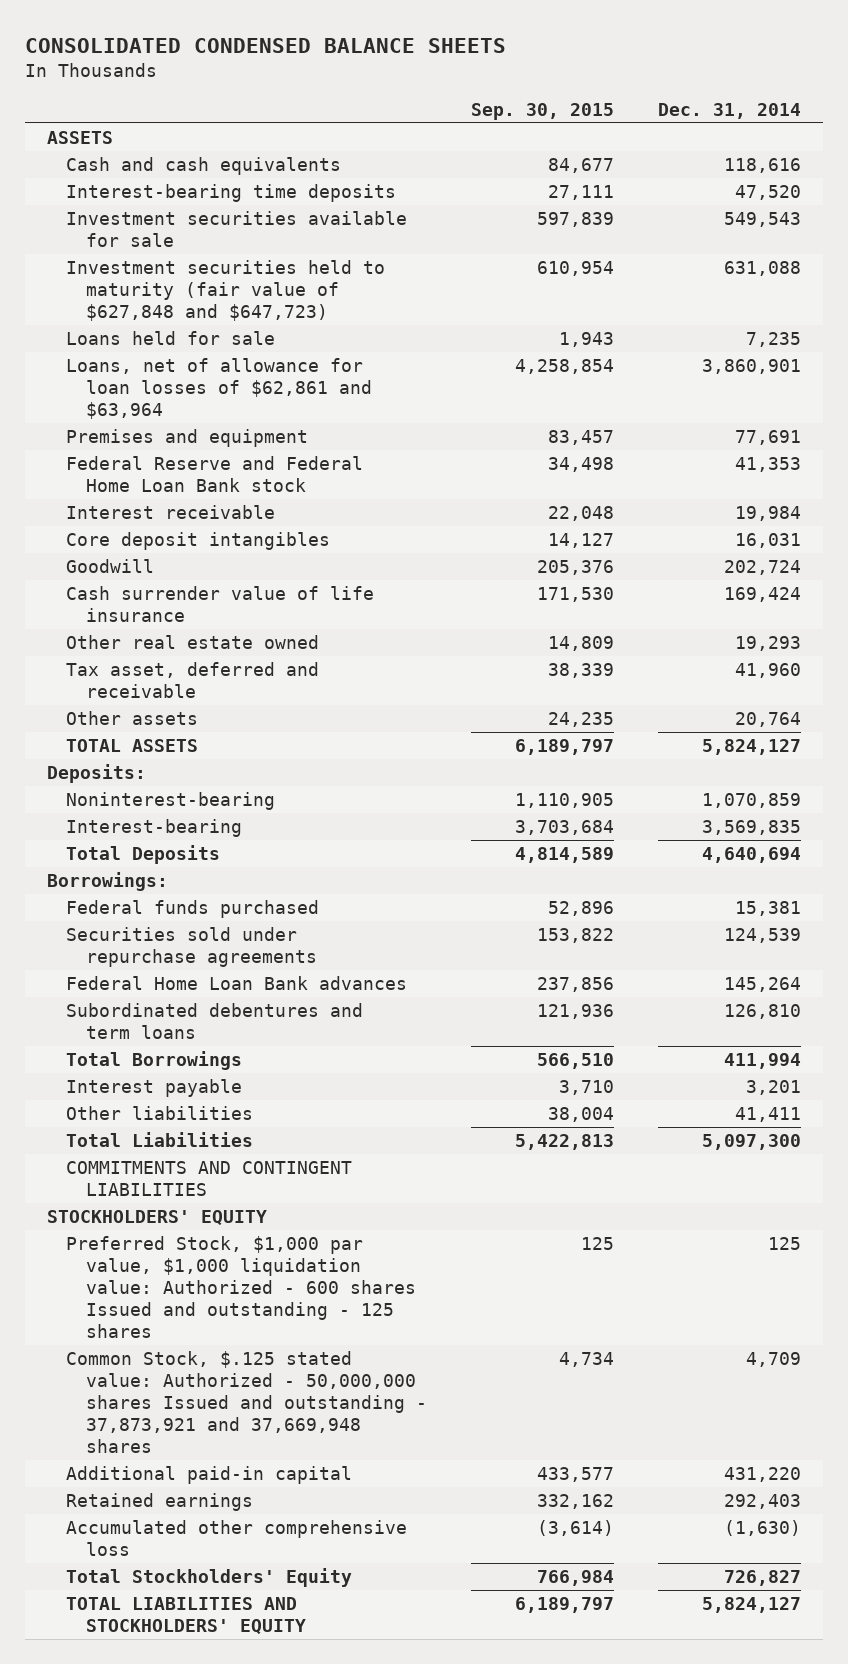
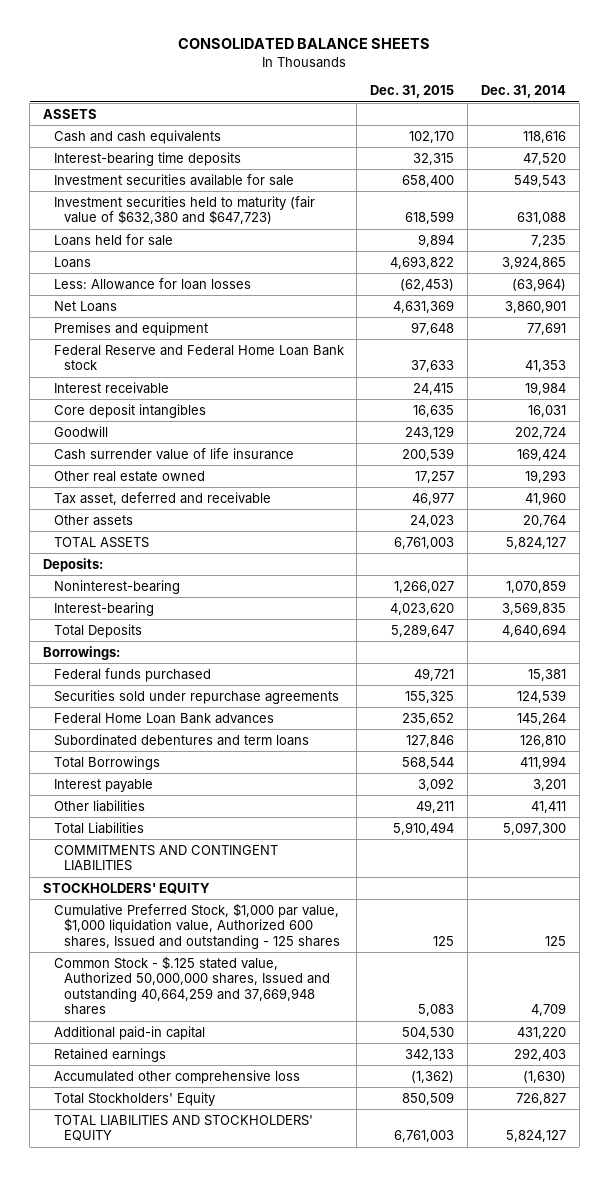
- CONSOLIDATED CONDENSED BALANCE SHEETS
+ CONSOLIDATED BALANCE SHEETS
- | Sep. 30, 2015 | Dec. 31, 2014
+ | Dec. 31, 2015 | Dec. 31, 2014
- Investment securities held to maturity (fair value of $627,848 and $647,723) | 610,954 | 631,088
+ Investment securities held to maturity (fair value of $632,380 and $647,723) | 618,599 | 631,088
- Loans, net of allowance for loan losses of $62,861 and $63,964 | 4,258,854 | 3,860,901
+ Loans | 4,693,822 | 3,924,865
+ Less: Allowance for loan losses | (62,453) | (63,964)
+ Net Loans | 4,631,369 | 3,860,901
- Preferred Stock, $1,000 par value, $1,000 liquidation value: Authorized - 600 shares Issued and outstanding - 125 shares | 125 | 125
- Common Stock, $.125 stated value: Authorized - 50,000,000 shares Issued and outstanding - 37,873,921 and 37,669,948 shares | 4,734 | 4,709
+ Cumulative Preferred Stock, $1,000 par value, $1,000 liquidation value, Authorized 600 shares, Issued and outstanding - 125 shares | 125 | 125
+ Common Stock - $.125 stated value, Authorized 50,000,000 shares, Issued and outstanding 40,664,259 and 37,669,948 shares | 5,083 | 4,709

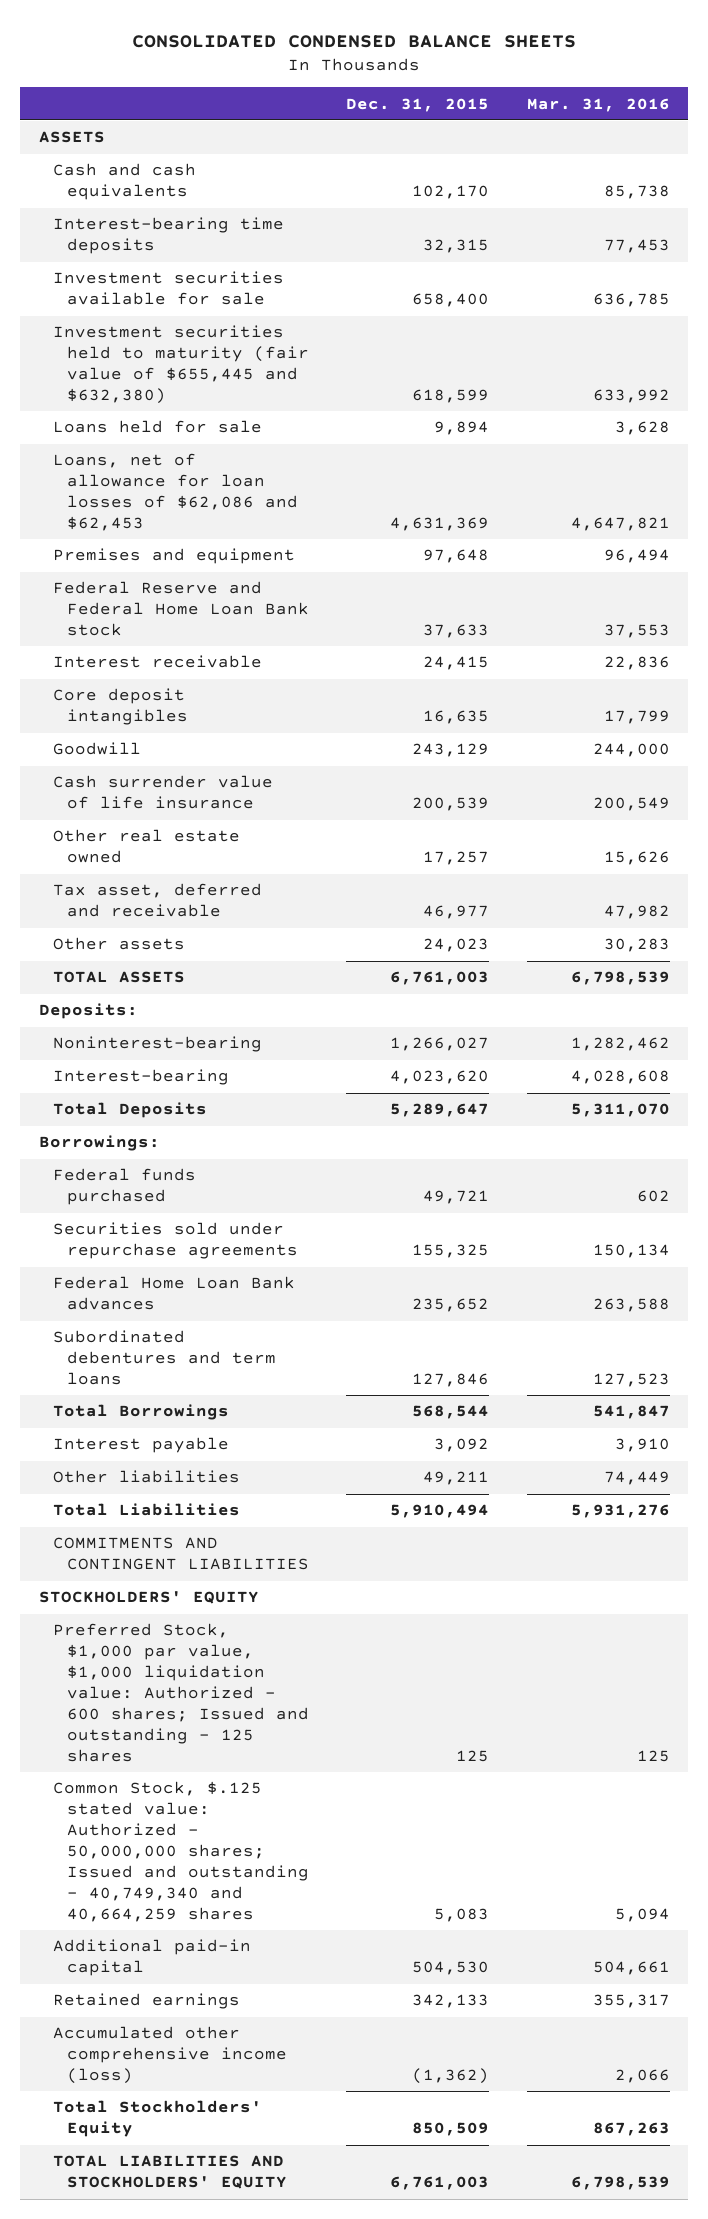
- CONSOLIDATED BALANCE SHEETS
+ CONSOLIDATED CONDENSED BALANCE SHEETS
- | Dec. 31, 2015 | Dec. 31, 2014
+ | Dec. 31, 2015 | Mar. 31, 2016
- Investment securities held to maturity (fair value of $632,380 and $647,723) | 618,599 | 631,088
+ Investment securities held to maturity (fair value of $655,445 and $632,380) | 618,599 | 633,992
- Loans | 4,693,822 | 3,924,865
- Less: Allowance for loan losses | (62,453) | (63,964)
- Net Loans | 4,631,369 | 3,860,901
+ Loans, net of allowance for loan losses of $62,086 and $62,453 | 4,631,369 | 4,647,821
- Cumulative Preferred Stock, $1,000 par value, $1,000 liquidation value, Authorized 600 shares, Issued and outstanding - 125 shares | 125 | 125
- Common Stock - $.125 stated value, Authorized 50,000,000 shares, Issued and outstanding 40,664,259 and 37,669,948 shares | 5,083 | 4,709
+ Preferred Stock, $1,000 par value, $1,000 liquidation value: Authorized - 600 shares; Issued and outstanding - 125 shares | 125 | 125
+ Common Stock, $.125 stated value: Authorized - 50,000,000 shares; Issued and outstanding - 40,749,340 and 40,664,259 shares | 5,083 | 5,094
- Accumulated other comprehensive loss | (1,362) | (1,630)
+ Accumulated other comprehensive income (loss) | (1,362) | 2,066

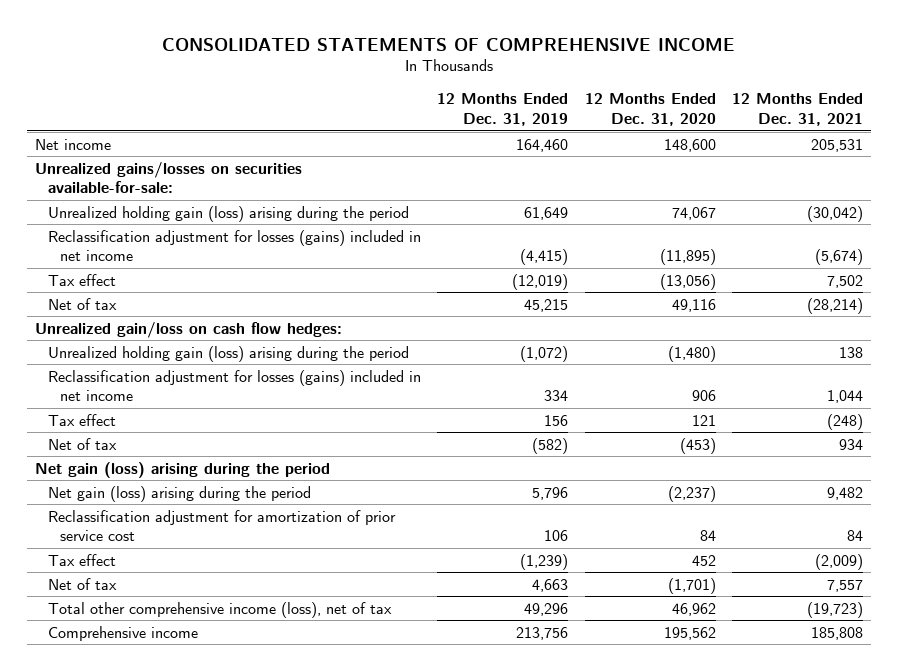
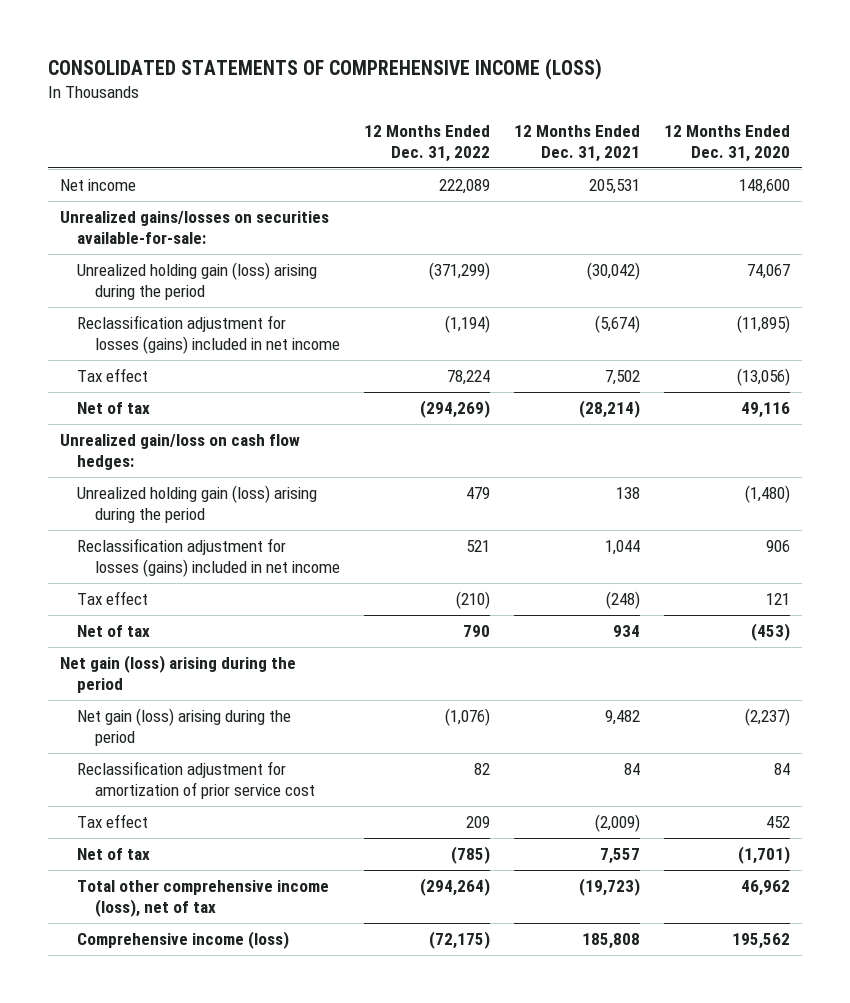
- CONSOLIDATED STATEMENTS OF COMPREHENSIVE INCOME
+ CONSOLIDATED STATEMENTS OF COMPREHENSIVE INCOME (LOSS)
- | 12 Months Ended Dec. 31, 2019 | 12 Months Ended Dec. 31, 2020 | 12 Months Ended Dec. 31, 2021
+ | 12 Months Ended Dec. 31, 2022 | 12 Months Ended Dec. 31, 2021 | 12 Months Ended Dec. 31, 2020
- Comprehensive income | 213,756 | 195,562 | 185,808
+ Comprehensive income (loss) | (72,175) | 185,808 | 195,562

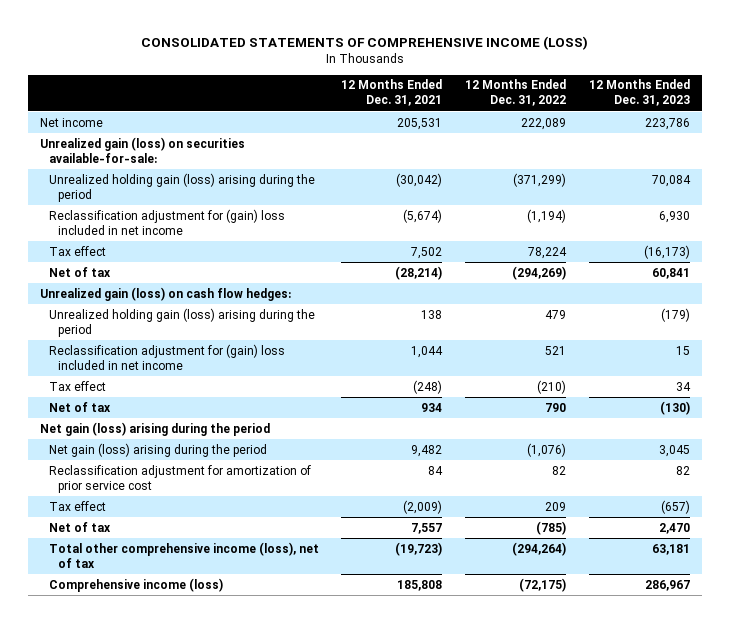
- | 12 Months Ended Dec. 31, 2022 | 12 Months Ended Dec. 31, 2021 | 12 Months Ended Dec. 31, 2020
+ | 12 Months Ended Dec. 31, 2021 | 12 Months Ended Dec. 31, 2022 | 12 Months Ended Dec. 31, 2023
- Unrealized gains/losses on securities available-for-sale:
+ Unrealized gain (loss) on securities available-for-sale:
- Reclassification adjustment for losses (gains) included in net income | (1,194) | (5,674) | (11,895)
+ Reclassification adjustment for (gain) loss included in net income | (5,674) | (1,194) | 6,930
- Unrealized gain/loss on cash flow hedges:
+ Unrealized gain (loss) on cash flow hedges:
- Reclassification adjustment for losses (gains) included in net income | 521 | 1,044 | 906
+ Reclassification adjustment for (gain) loss included in net income | 1,044 | 521 | 15

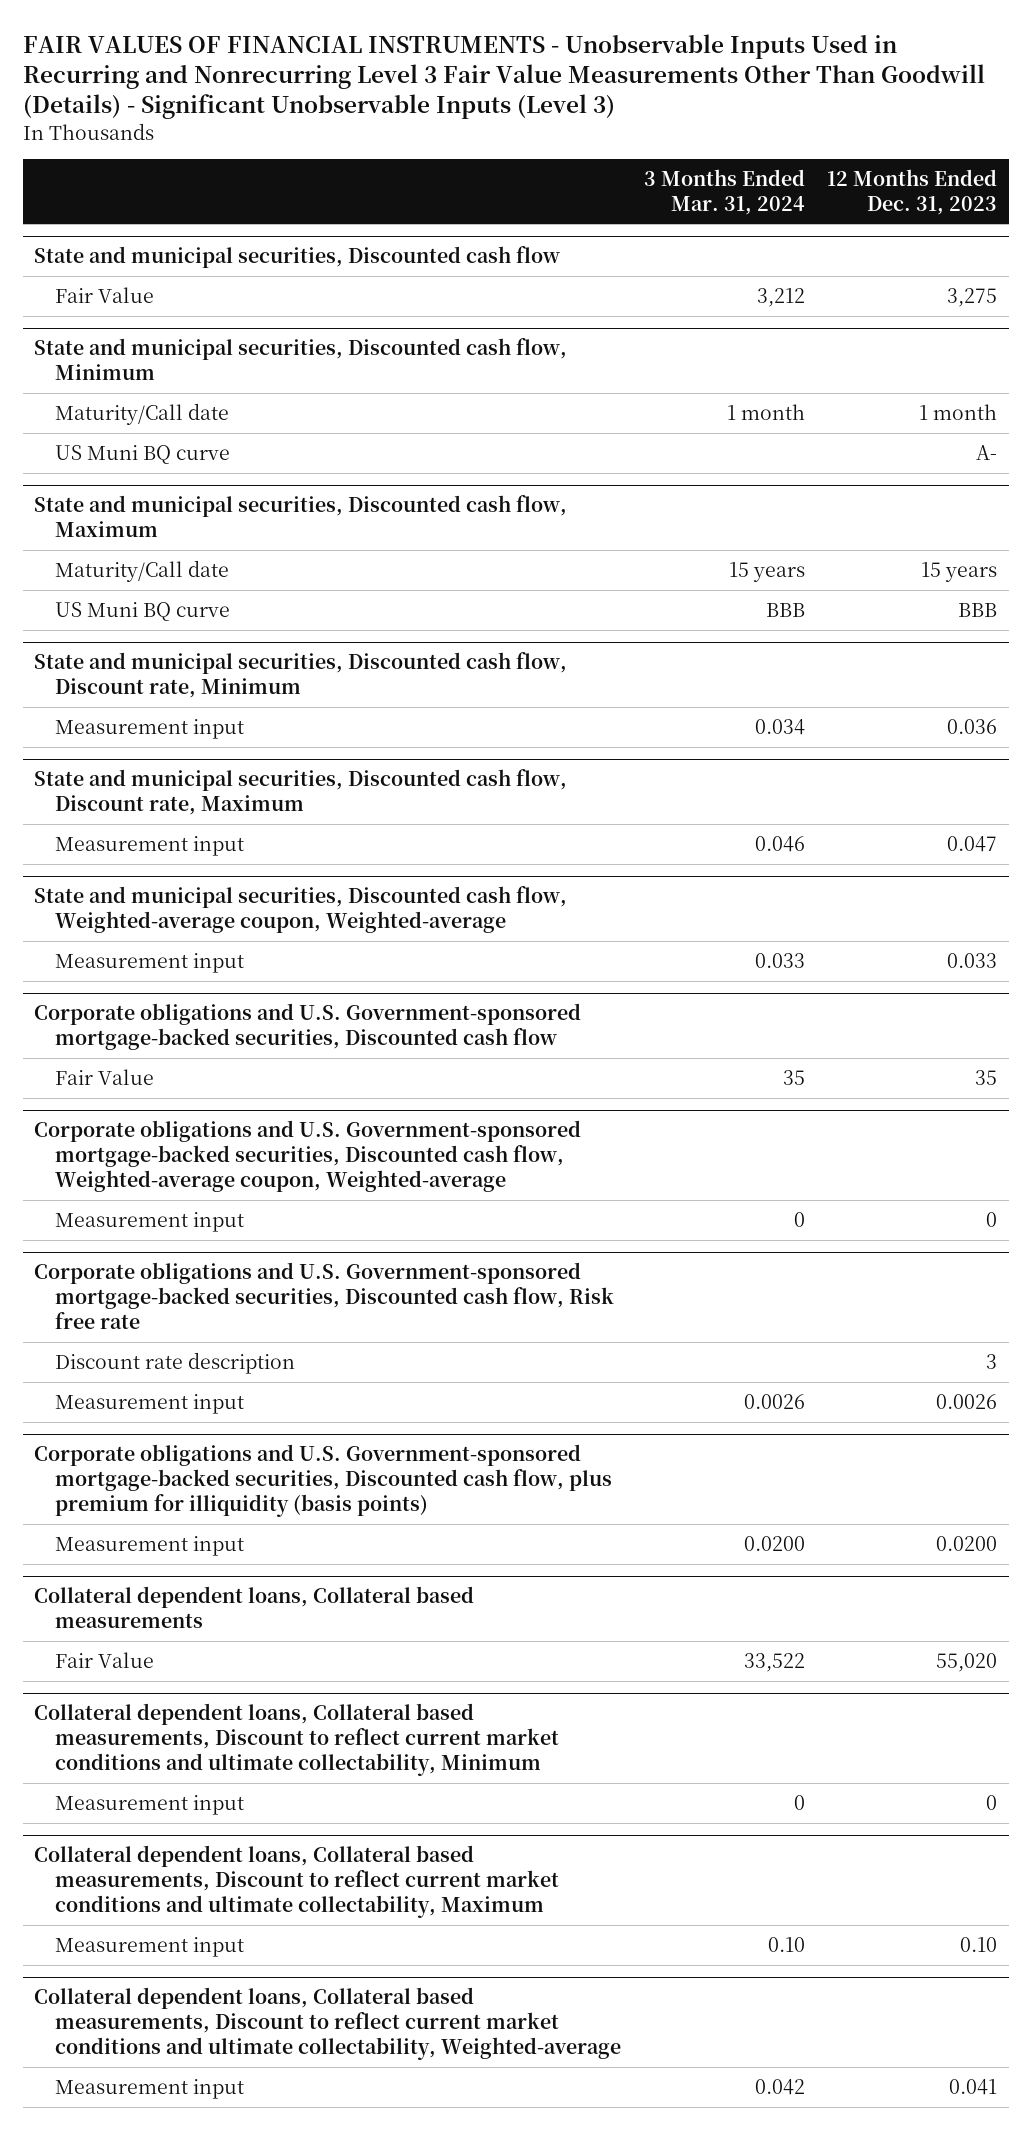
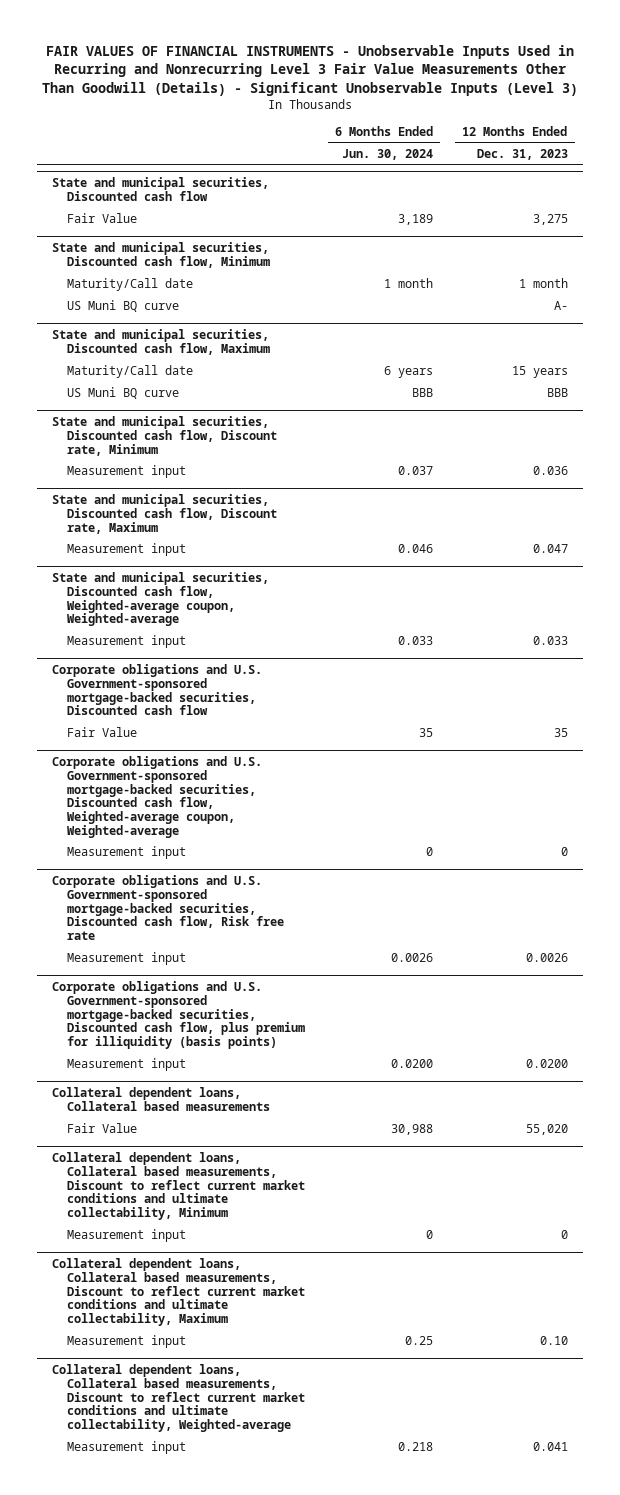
- | 3 Months Ended Mar. 31, 2024 | 12 Months Ended Dec. 31, 2023
+ | 6 Months Ended Jun. 30, 2024 | 12 Months Ended Dec. 31, 2023
@ Corporate obligations and U.S. Government-sponsored mortgage-backed securities, Discounted cash flow, Risk free rate
- Discount rate description | | 3

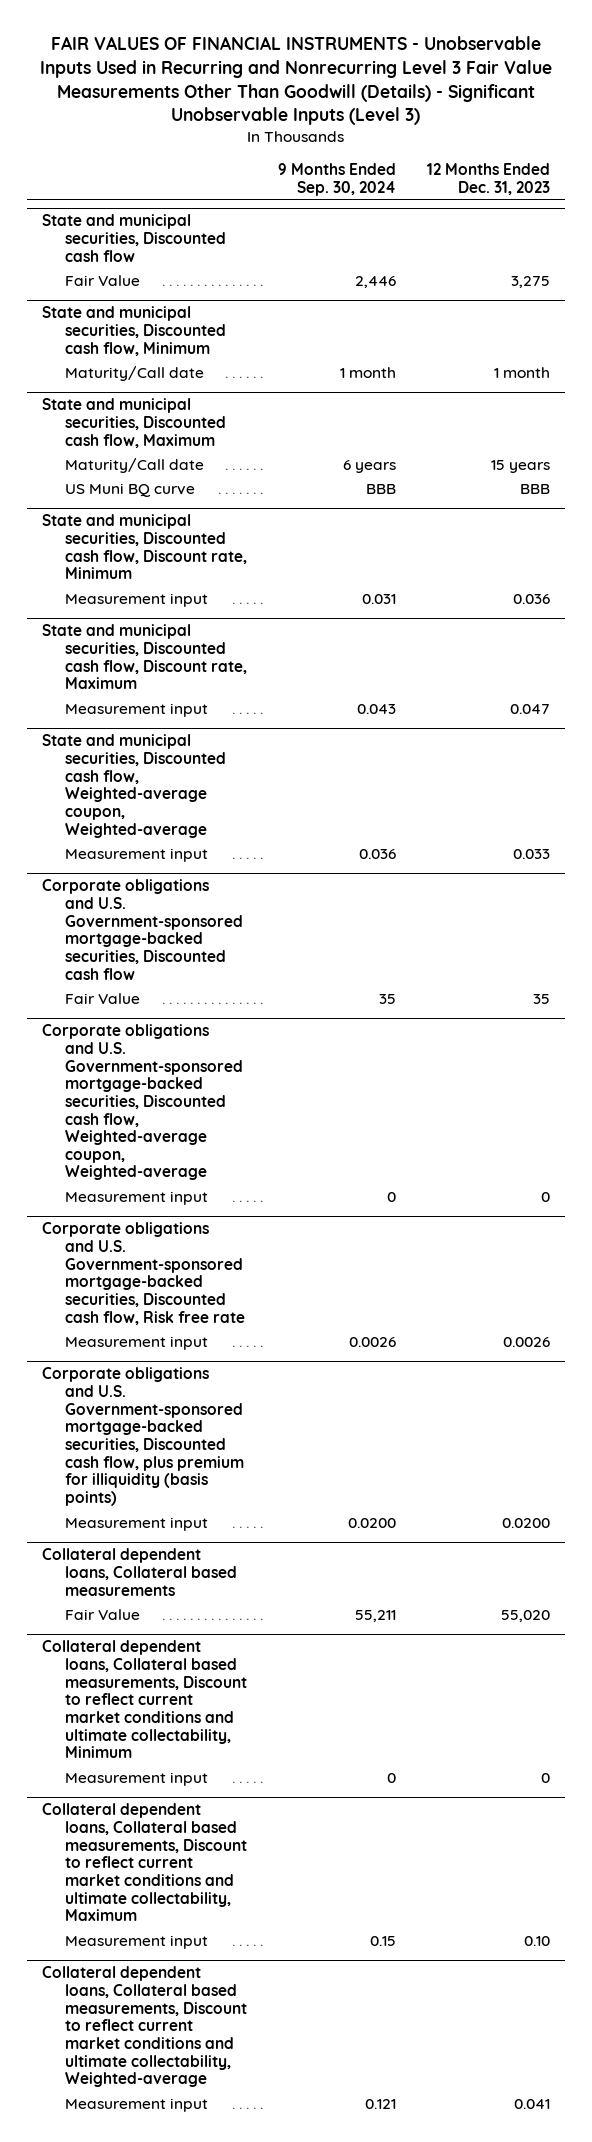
- | 6 Months Ended Jun. 30, 2024 | 12 Months Ended Dec. 31, 2023
+ | 9 Months Ended Sep. 30, 2024 | 12 Months Ended Dec. 31, 2023
@ State and municipal securities, Discounted cash flow, Minimum
- US Muni BQ curve | | A-

